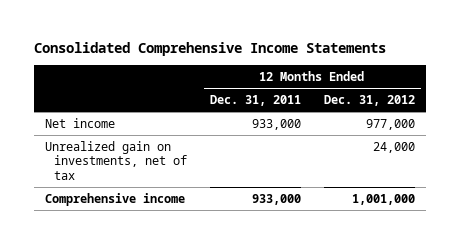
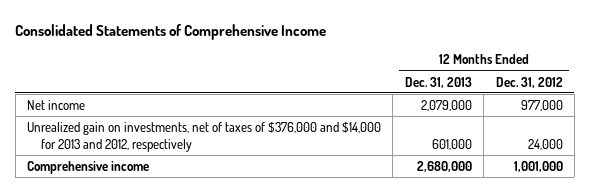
- Consolidated Comprehensive Income Statements
+ Consolidated Statements of Comprehensive Income
- | 12 Months Ended Dec. 31, 2011 | 12 Months Ended Dec. 31, 2012
+ | 12 Months Ended Dec. 31, 2013 | 12 Months Ended Dec. 31, 2012
- Unrealized gain on investments, net of tax | | 24,000
+ Unrealized gain on investments, net of taxes of $376,000 and $14,000 for 2013 and 2012, respectively | 601,000 | 24,000

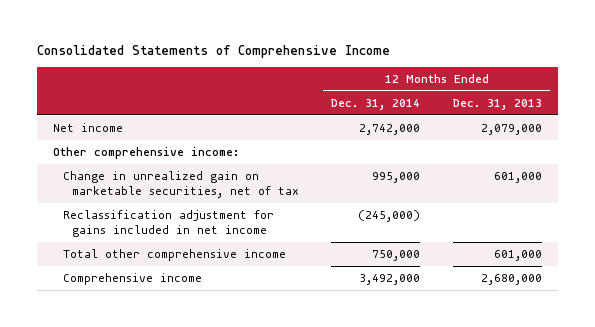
- | 12 Months Ended Dec. 31, 2013 | 12 Months Ended Dec. 31, 2012
+ | 12 Months Ended Dec. 31, 2014 | 12 Months Ended Dec. 31, 2013
- Unrealized gain on investments, net of taxes of $376,000 and $14,000 for 2013 and 2012, respectively | 601,000 | 24,000
+ Other comprehensive income:
+ Change in unrealized gain on marketable securities, net of tax | 995,000 | 601,000
+ Reclassification adjustment for gains included in net income | (245,000) |
+ Total other comprehensive income | 750,000 | 601,000

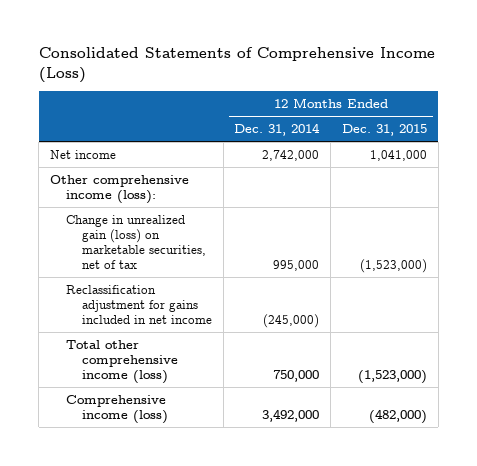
- Consolidated Statements of Comprehensive Income
+ Consolidated Statements of Comprehensive Income (Loss)
- | 12 Months Ended Dec. 31, 2014 | 12 Months Ended Dec. 31, 2013
+ | 12 Months Ended Dec. 31, 2014 | 12 Months Ended Dec. 31, 2015
- Other comprehensive income:
- Change in unrealized gain on marketable securities, net of tax | 995,000 | 601,000
+ Other comprehensive income (loss):
+ Change in unrealized gain (loss) on marketable securities, net of tax | 995,000 | (1,523,000)
- Total other comprehensive income | 750,000 | 601,000
- Comprehensive income | 3,492,000 | 2,680,000
+ Total other comprehensive income (loss) | 750,000 | (1,523,000)
+ Comprehensive income (loss) | 3,492,000 | (482,000)

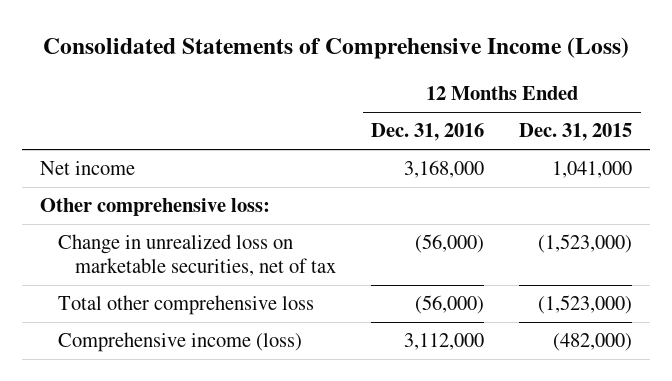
- | 12 Months Ended Dec. 31, 2014 | 12 Months Ended Dec. 31, 2015
+ | 12 Months Ended Dec. 31, 2016 | 12 Months Ended Dec. 31, 2015
- Other comprehensive income (loss):
- Change in unrealized gain (loss) on marketable securities, net of tax | 995,000 | (1,523,000)
- Reclassification adjustment for gains included in net income | (245,000) |
- Total other comprehensive income (loss) | 750,000 | (1,523,000)
+ Other comprehensive loss:
+ Change in unrealized loss on marketable securities, net of tax | (56,000) | (1,523,000)
+ Total other comprehensive loss | (56,000) | (1,523,000)

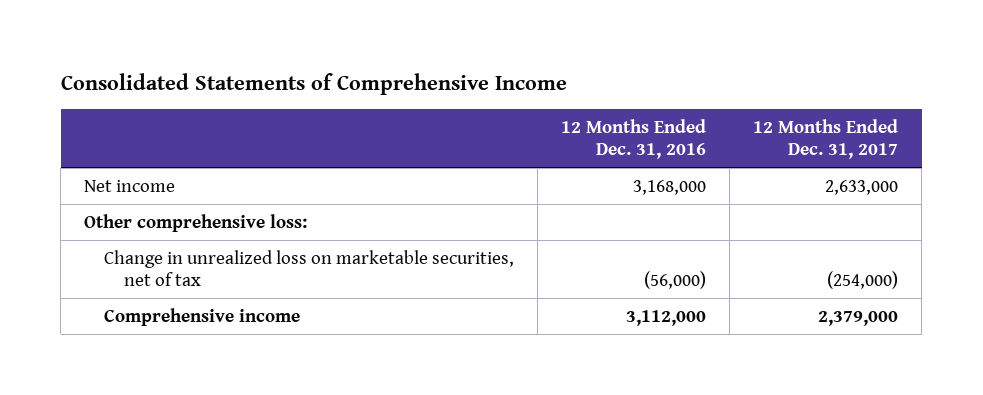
- Consolidated Statements of Comprehensive Income (Loss)
+ Consolidated Statements of Comprehensive Income
- | 12 Months Ended Dec. 31, 2016 | 12 Months Ended Dec. 31, 2015
+ | 12 Months Ended Dec. 31, 2016 | 12 Months Ended Dec. 31, 2017
- Total other comprehensive loss | (56,000) | (1,523,000)
- Comprehensive income (loss) | 3,112,000 | (482,000)
+ Comprehensive income | 3,112,000 | 2,379,000

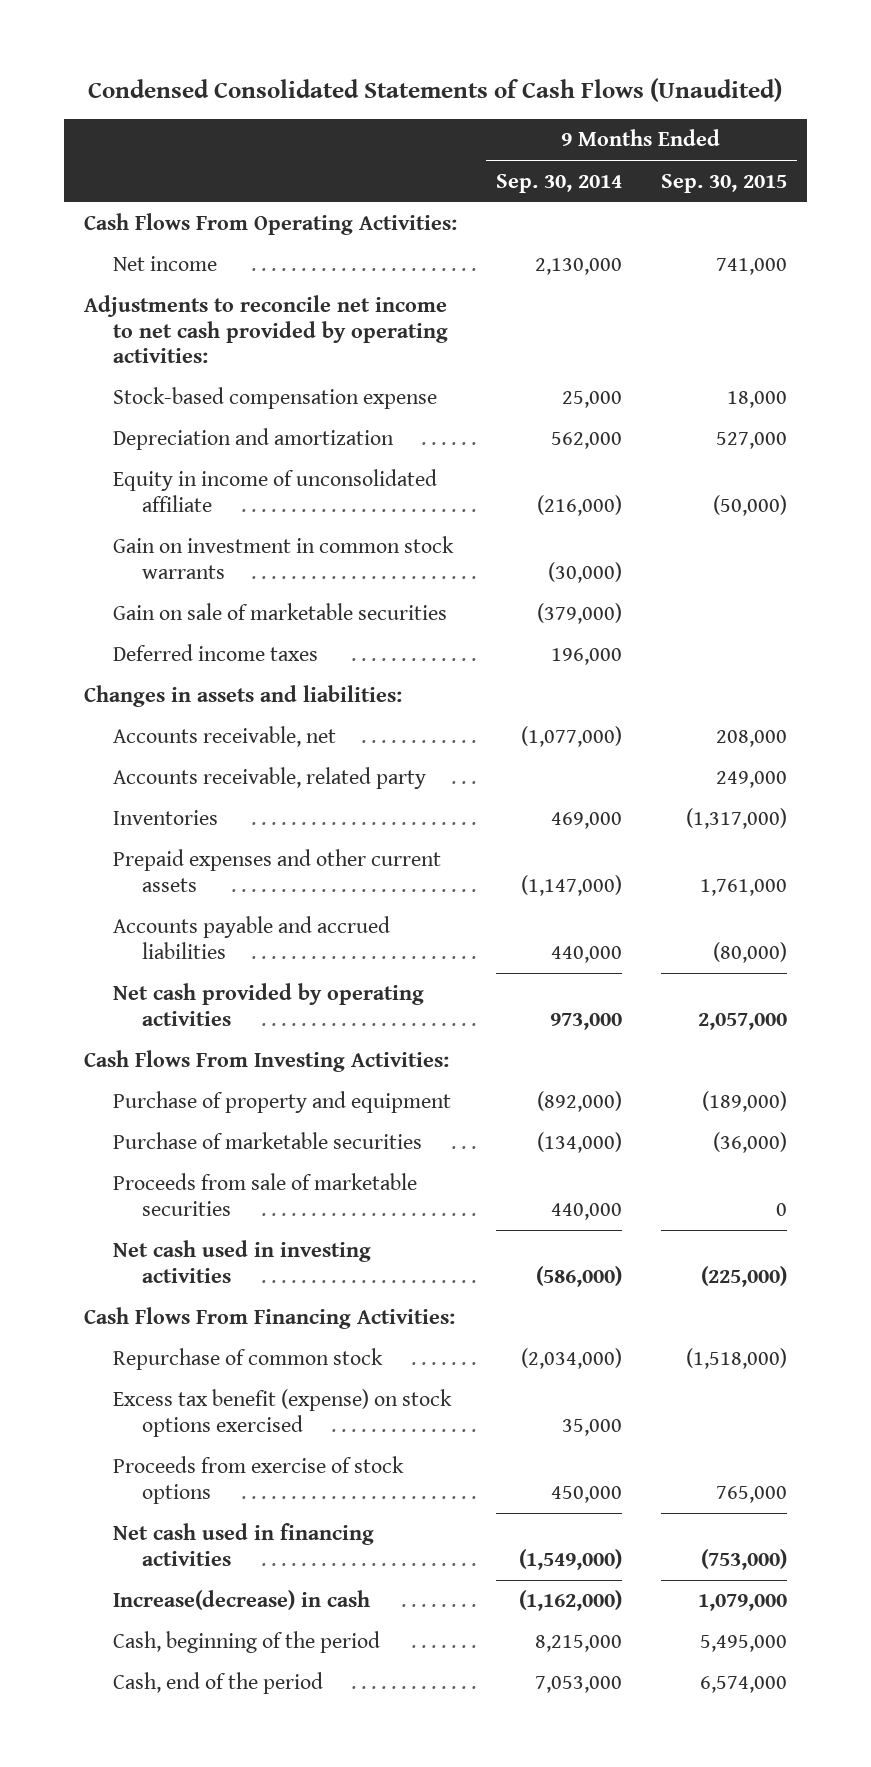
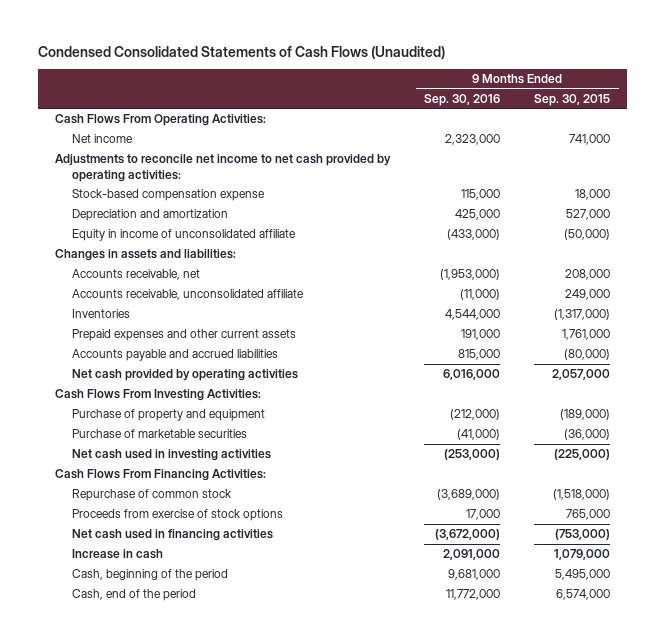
- | 9 Months Ended Sep. 30, 2014 | 9 Months Ended Sep. 30, 2015
+ | 9 Months Ended Sep. 30, 2016 | 9 Months Ended Sep. 30, 2015
- Gain on investment in common stock warrants | (30,000) |
- Gain on sale of marketable securities | (379,000) |
- Deferred income taxes | 196,000 |
- Accounts receivable, related party | | 249,000
+ Accounts receivable, unconsolidated affiliate | (11,000) | 249,000
- Proceeds from sale of marketable securities | 440,000 | 0
- Excess tax benefit (expense) on stock options exercised | 35,000 |
- Increase(decrease) in cash | (1,162,000) | 1,079,000
+ Increase in cash | 2,091,000 | 1,079,000

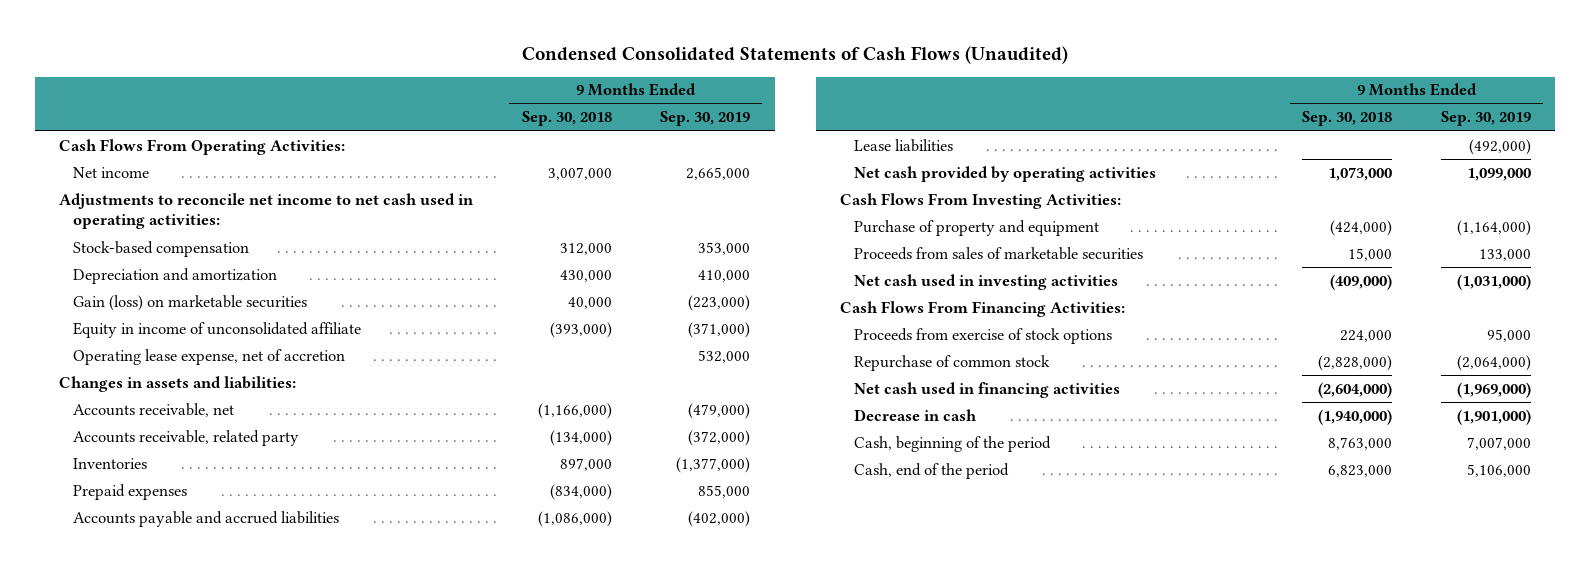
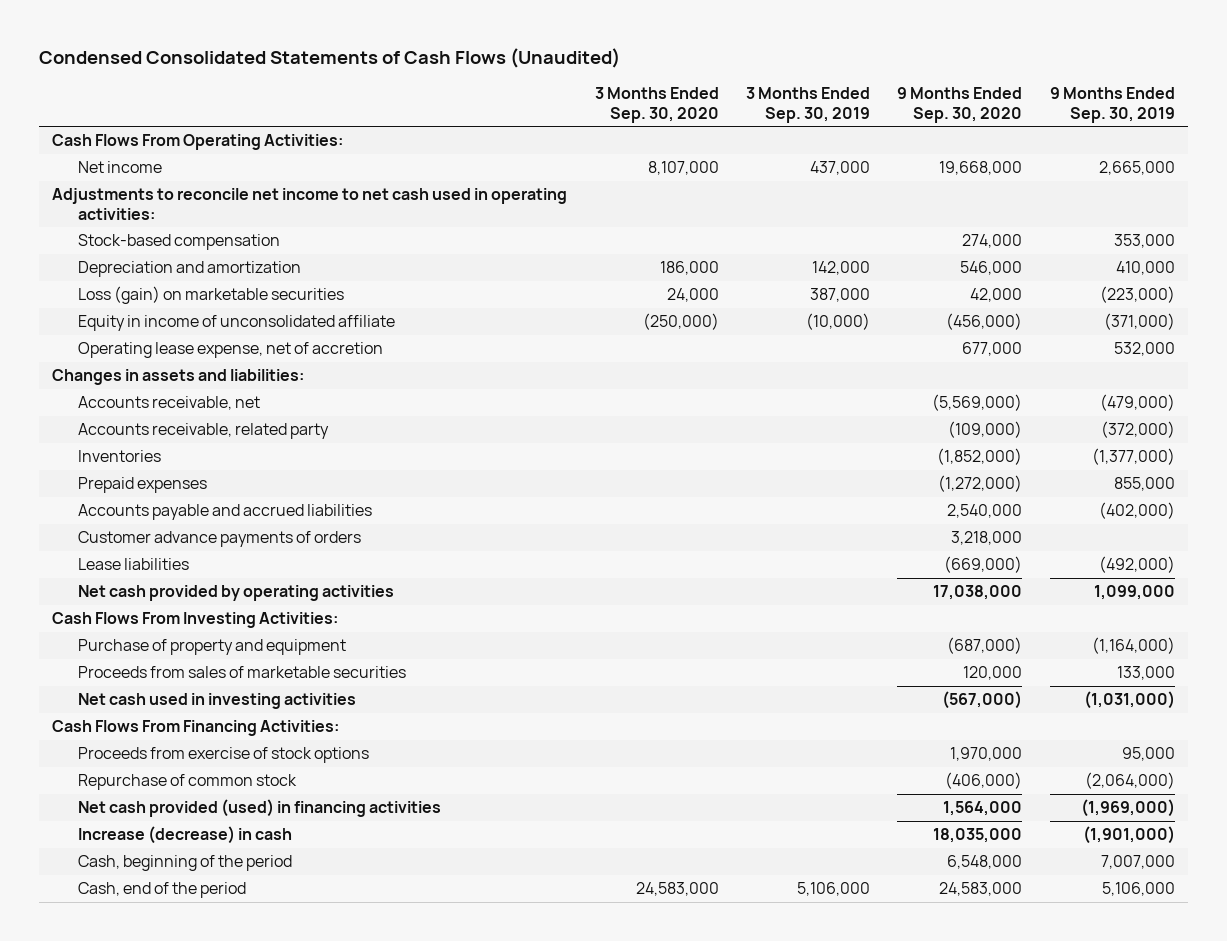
- | 9 Months Ended Sep. 30, 2018 | 9 Months Ended Sep. 30, 2019
+ | 3 Months Ended Sep. 30, 2020 | 3 Months Ended Sep. 30, 2019 | 9 Months Ended Sep. 30, 2020 | 9 Months Ended Sep. 30, 2019
- Gain (loss) on marketable securities | 40,000 | (223,000)
+ Loss (gain) on marketable securities | 24,000 | 387,000 | 42,000 | (223,000)
+ Customer advance payments of orders | | | 3,218,000 |
- Net cash used in financing activities | (2,604,000) | (1,969,000)
- Decrease in cash | (1,940,000) | (1,901,000)
+ Net cash provided (used) in financing activities | | | 1,564,000 | (1,969,000)
+ Increase (decrease) in cash | | | 18,035,000 | (1,901,000)

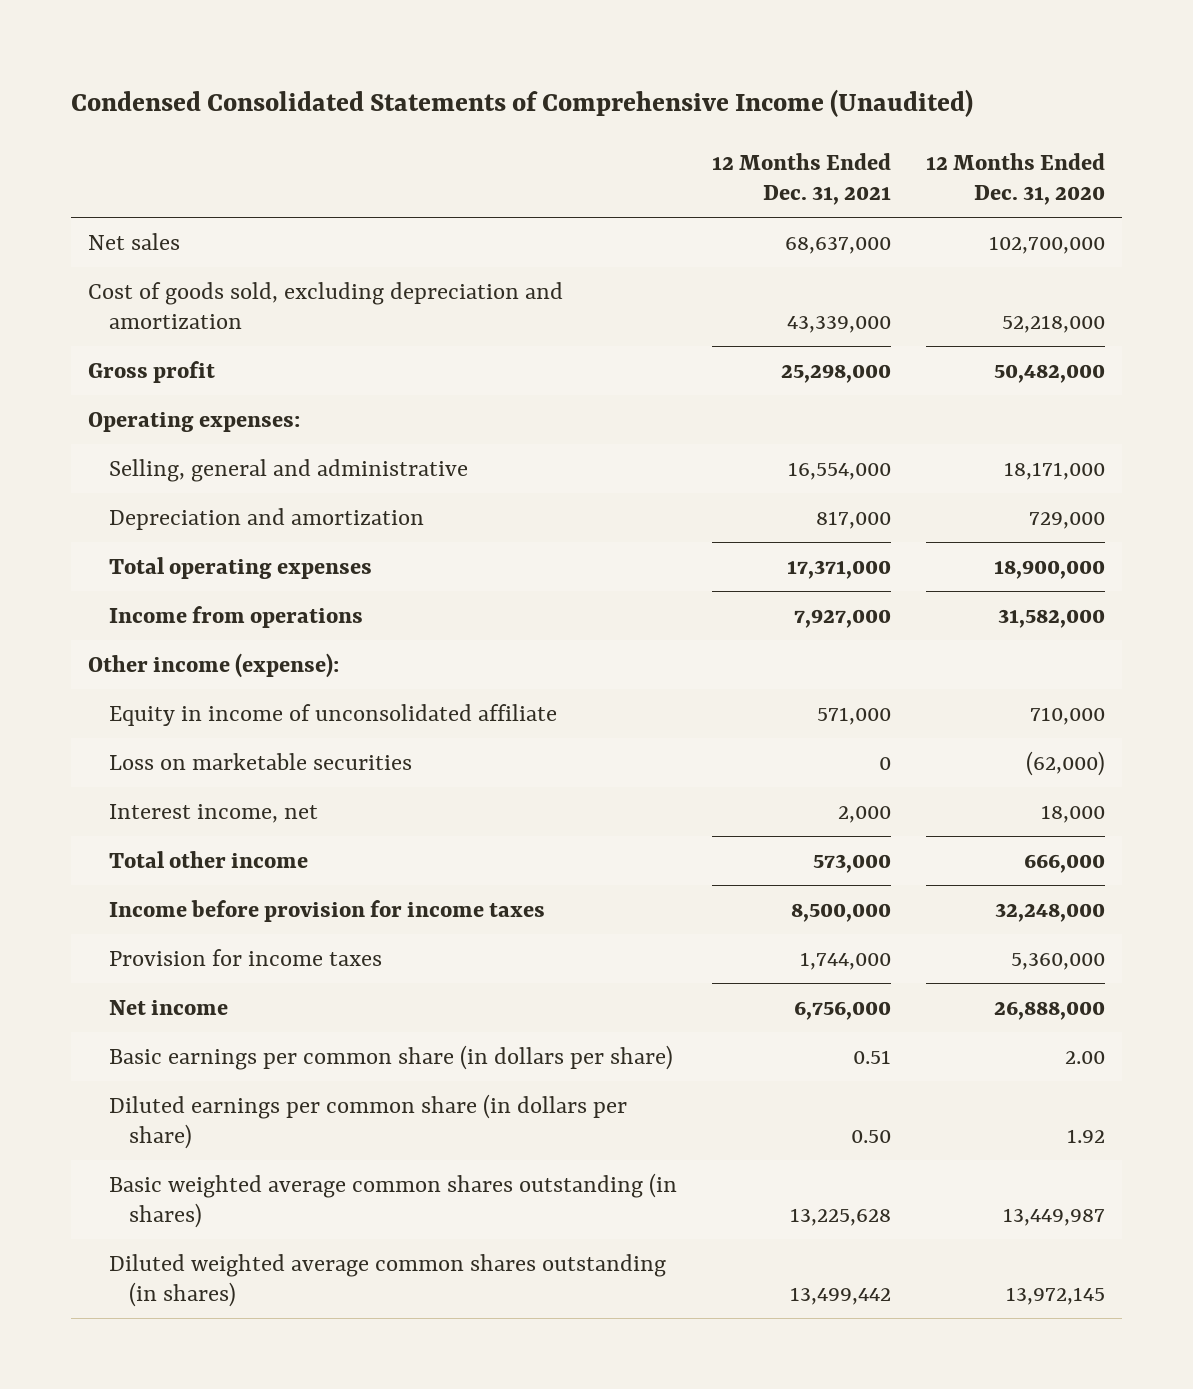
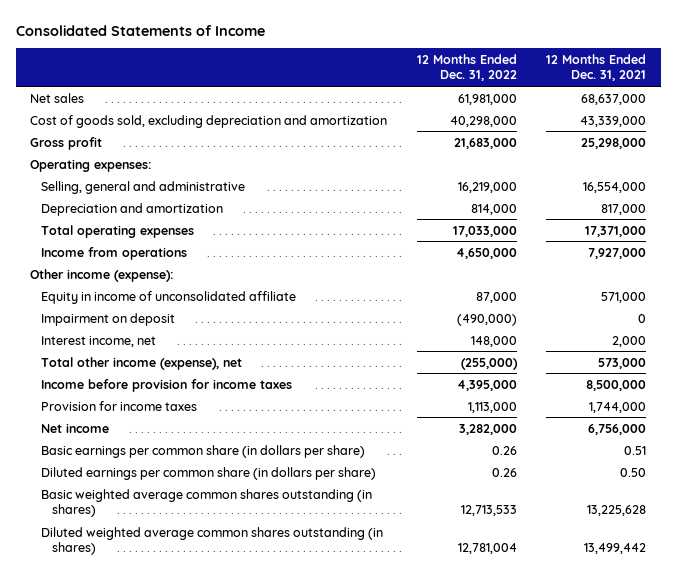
- Condensed Consolidated Statements of Comprehensive Income (Unaudited)
+ Consolidated Statements of Income
- | 12 Months Ended Dec. 31, 2021 | 12 Months Ended Dec. 31, 2020
+ | 12 Months Ended Dec. 31, 2022 | 12 Months Ended Dec. 31, 2021
- Loss on marketable securities | 0 | (62,000)
+ Impairment on deposit | (490,000) | 0
- Total other income | 573,000 | 666,000
+ Total other income (expense), net | (255,000) | 573,000

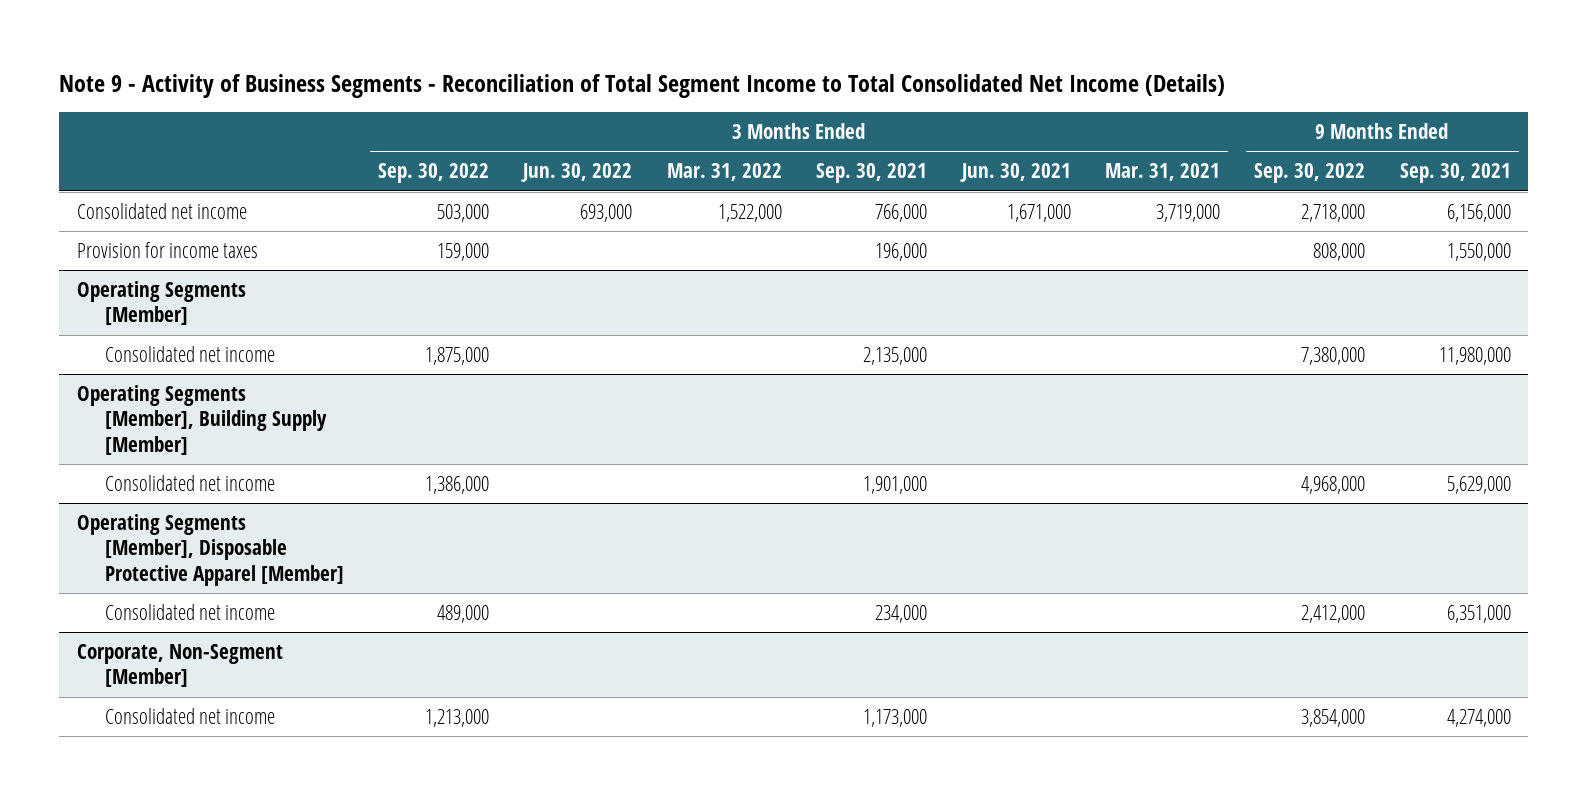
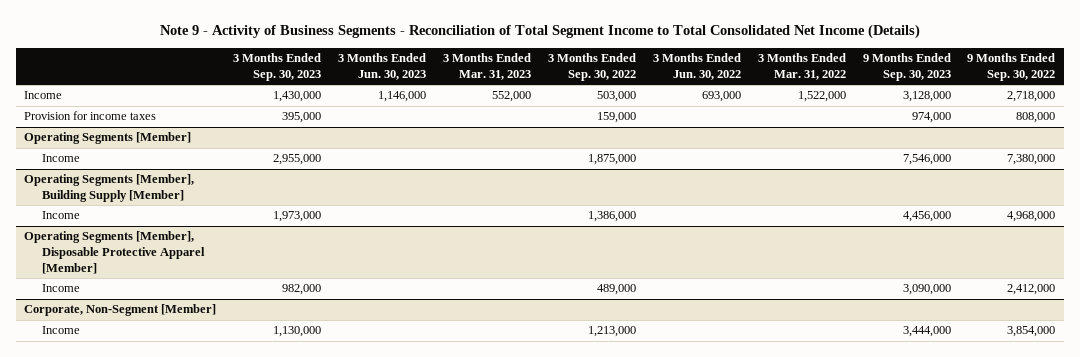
- | 3 Months Ended Sep. 30, 2022 | 3 Months Ended Jun. 30, 2022 | 3 Months Ended Mar. 31, 2022 | 3 Months Ended Sep. 30, 2021 | 3 Months Ended Jun. 30, 2021 | 3 Months Ended Mar. 31, 2021 | 9 Months Ended Sep. 30, 2022 | 9 Months Ended Sep. 30, 2021
+ | 3 Months Ended Sep. 30, 2023 | 3 Months Ended Jun. 30, 2023 | 3 Months Ended Mar. 31, 2023 | 3 Months Ended Sep. 30, 2022 | 3 Months Ended Jun. 30, 2022 | 3 Months Ended Mar. 31, 2022 | 9 Months Ended Sep. 30, 2023 | 9 Months Ended Sep. 30, 2022
- Consolidated net income | 503,000 | 693,000 | 1,522,000 | 766,000 | 1,671,000 | 3,719,000 | 2,718,000 | 6,156,000
+ Income | 1,430,000 | 1,146,000 | 552,000 | 503,000 | 693,000 | 1,522,000 | 3,128,000 | 2,718,000
@ Operating Segments [Member]
- Consolidated net income | 1,875,000 | | | 2,135,000 | | | 7,380,000 | 11,980,000
+ Income | 2,955,000 | | | 1,875,000 | | | 7,546,000 | 7,380,000
@ Operating Segments [Member], Building Supply [Member]
- Consolidated net income | 1,386,000 | | | 1,901,000 | | | 4,968,000 | 5,629,000
+ Income | 1,973,000 | | | 1,386,000 | | | 4,456,000 | 4,968,000
@ Operating Segments [Member], Disposable Protective Apparel [Member]
- Consolidated net income | 489,000 | | | 234,000 | | | 2,412,000 | 6,351,000
+ Income | 982,000 | | | 489,000 | | | 3,090,000 | 2,412,000
@ Corporate, Non-Segment [Member]
- Consolidated net income | 1,213,000 | | | 1,173,000 | | | 3,854,000 | 4,274,000
+ Income | 1,130,000 | | | 1,213,000 | | | 3,444,000 | 3,854,000

